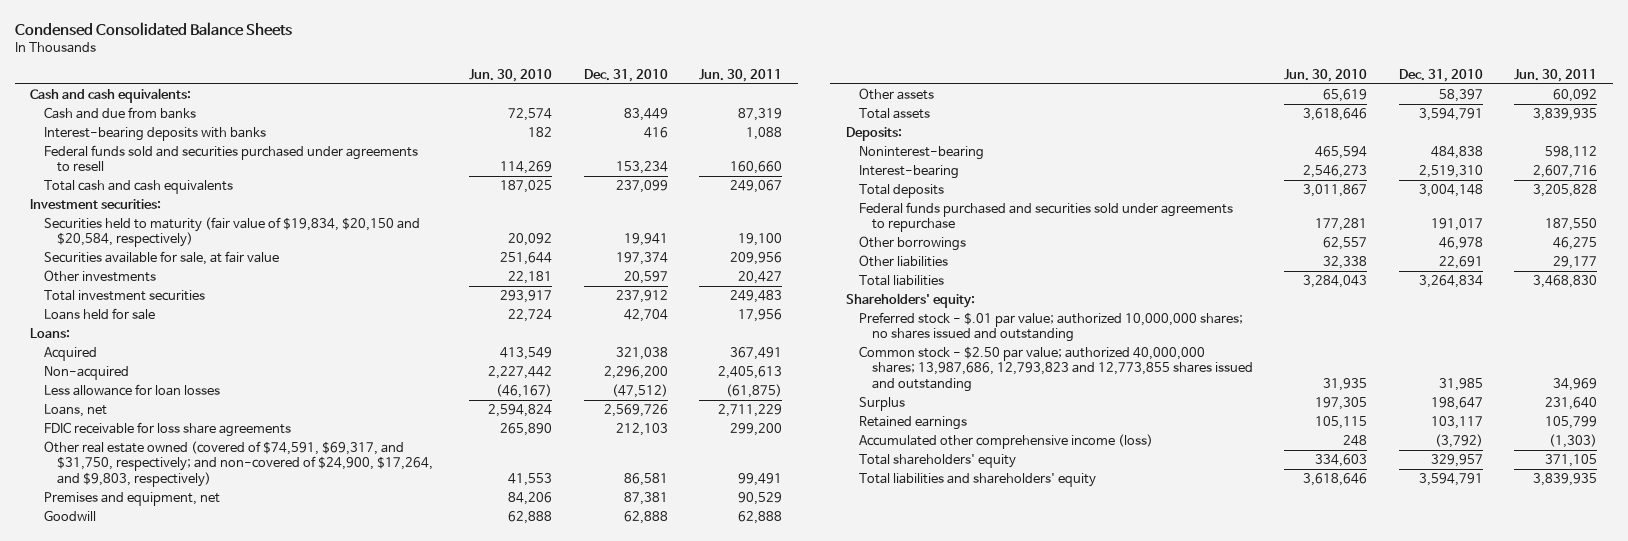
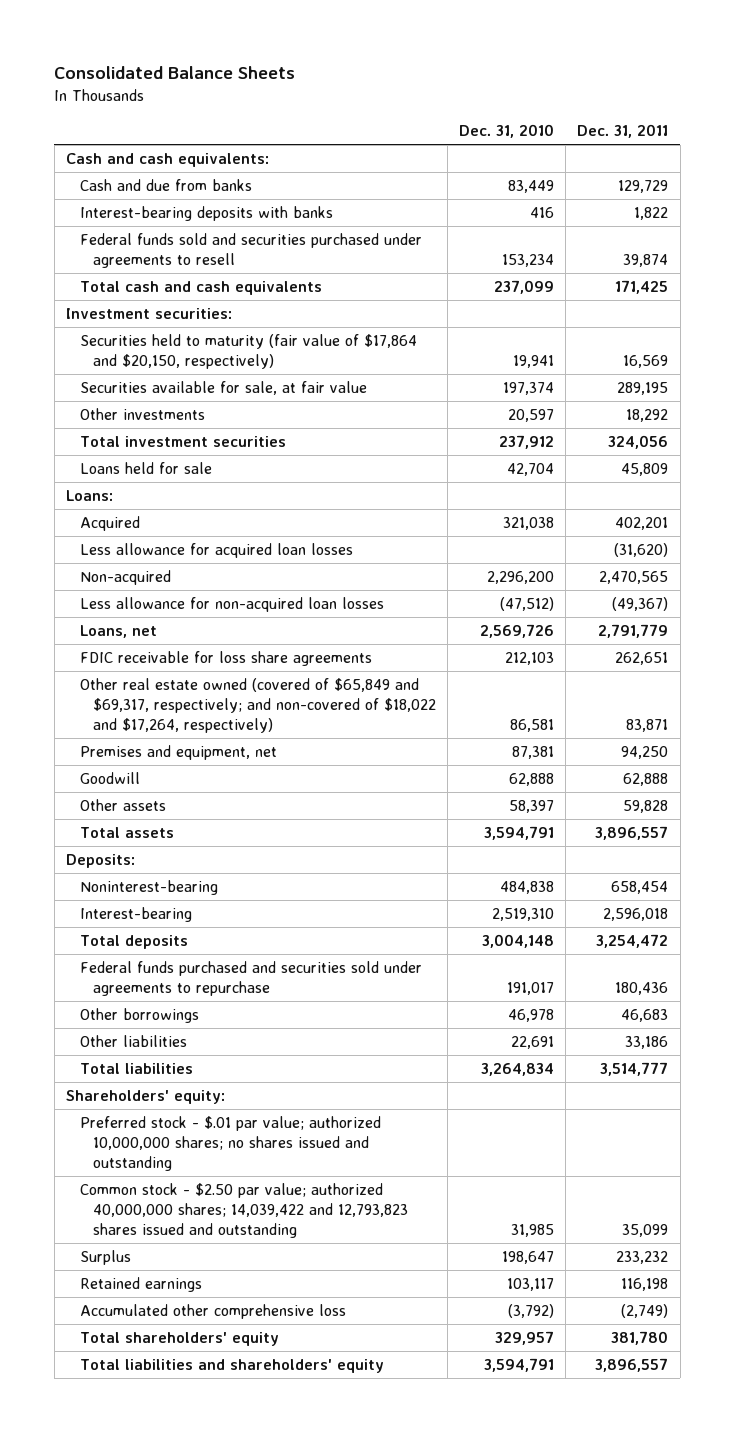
- Condensed Consolidated Balance Sheets
+ Consolidated Balance Sheets
- | Jun. 30, 2010 | Dec. 31, 2010 | Jun. 30, 2011
+ | Dec. 31, 2010 | Dec. 31, 2011
- Securities held to maturity (fair value of $19,834, $20,150 and $20,584, respectively) | 20,092 | 19,941 | 19,100
+ Securities held to maturity (fair value of $17,864 and $20,150, respectively) | 19,941 | 16,569
+ Less allowance for acquired loan losses | | (31,620)
- Less allowance for loan losses | (46,167) | (47,512) | (61,875)
+ Less allowance for non-acquired loan losses | (47,512) | (49,367)
- Other real estate owned (covered of $74,591, $69,317, and $31,750, respectively; and non-covered of $24,900, $17,264, and $9,803, respectively) | 41,553 | 86,581 | 99,491
+ Other real estate owned (covered of $65,849 and $69,317, respectively; and non-covered of $18,022 and $17,264, respectively) | 86,581 | 83,871
- Common stock - $2.50 par value; authorized 40,000,000 shares; 13,987,686, 12,793,823 and 12,773,855 shares issued and outstanding | 31,935 | 31,985 | 34,969
+ Common stock - $2.50 par value; authorized 40,000,000 shares; 14,039,422 and 12,793,823 shares issued and outstanding | 31,985 | 35,099
- Accumulated other comprehensive income (loss) | 248 | (3,792) | (1,303)
+ Accumulated other comprehensive loss | (3,792) | (2,749)

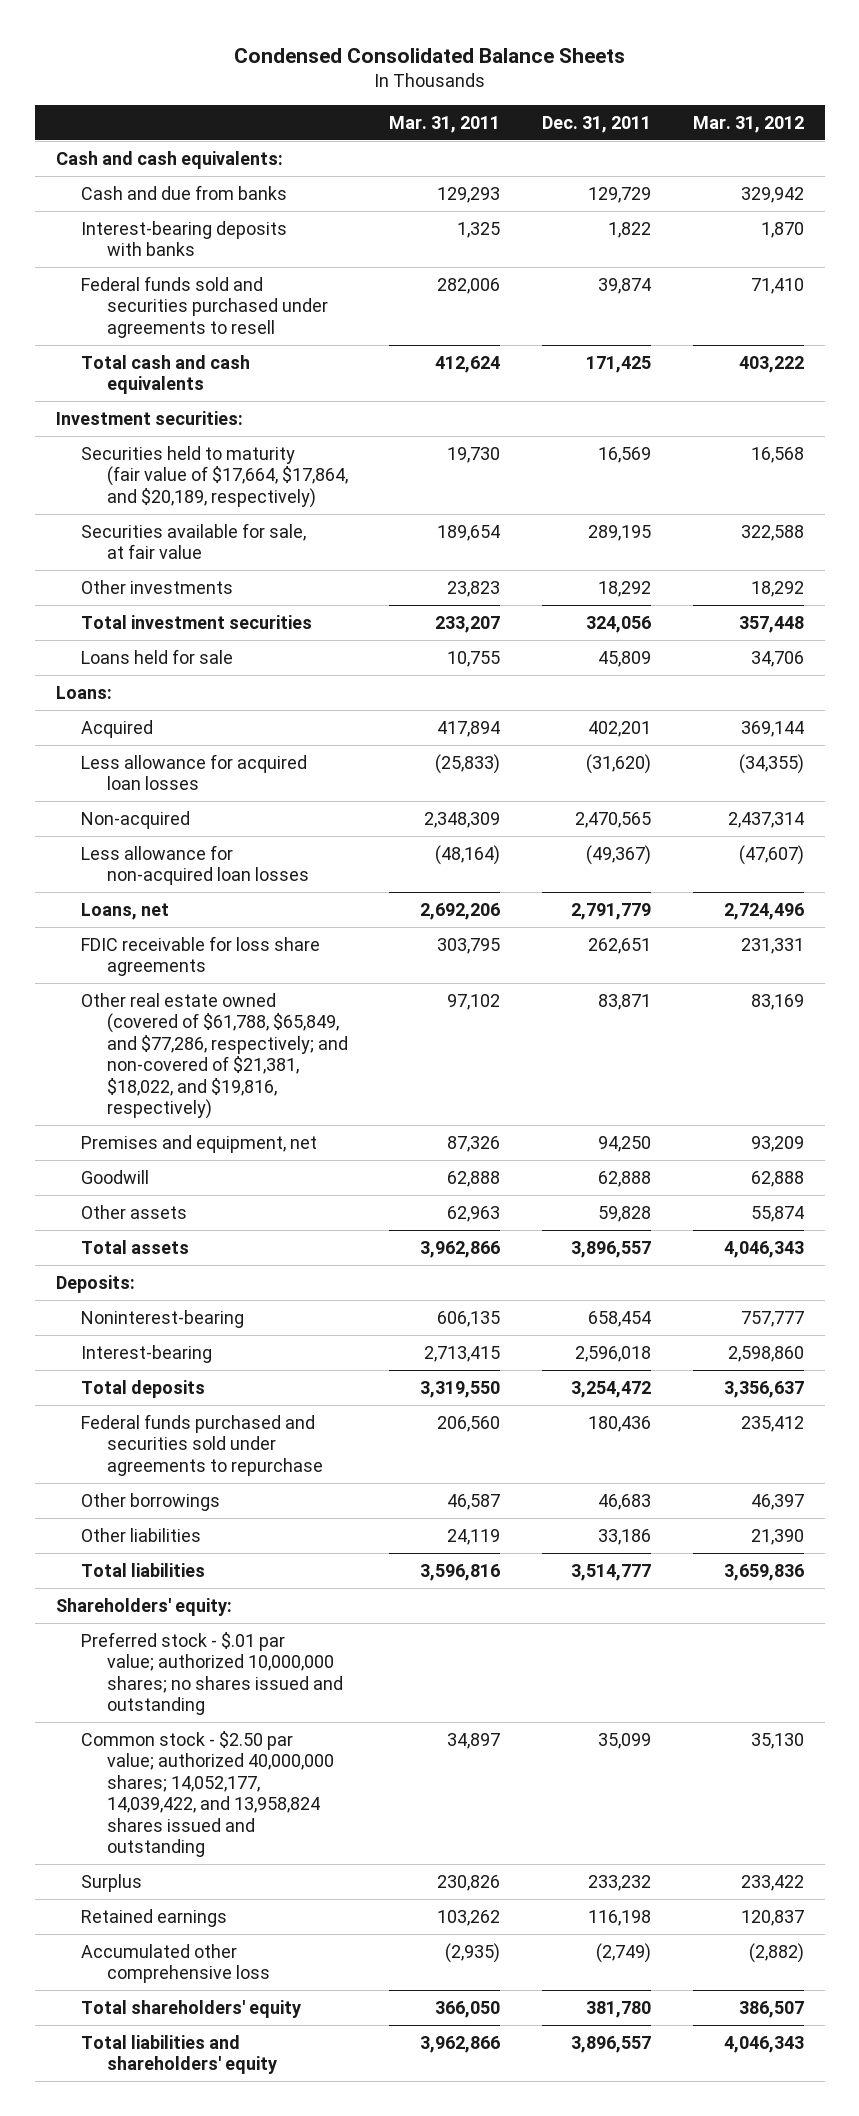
- Consolidated Balance Sheets
+ Condensed Consolidated Balance Sheets
- | Dec. 31, 2010 | Dec. 31, 2011
+ | Mar. 31, 2011 | Dec. 31, 2011 | Mar. 31, 2012
- Securities held to maturity (fair value of $17,864 and $20,150, respectively) | 19,941 | 16,569
+ Securities held to maturity (fair value of $17,664, $17,864, and $20,189, respectively) | 19,730 | 16,569 | 16,568
- Other real estate owned (covered of $65,849 and $69,317, respectively; and non-covered of $18,022 and $17,264, respectively) | 86,581 | 83,871
+ Other real estate owned (covered of $61,788, $65,849, and $77,286, respectively; and non-covered of $21,381, $18,022, and $19,816, respectively) | 97,102 | 83,871 | 83,169
- Common stock - $2.50 par value; authorized 40,000,000 shares; 14,039,422 and 12,793,823 shares issued and outstanding | 31,985 | 35,099
+ Common stock - $2.50 par value; authorized 40,000,000 shares; 14,052,177, 14,039,422, and 13,958,824 shares issued and outstanding | 34,897 | 35,099 | 35,130

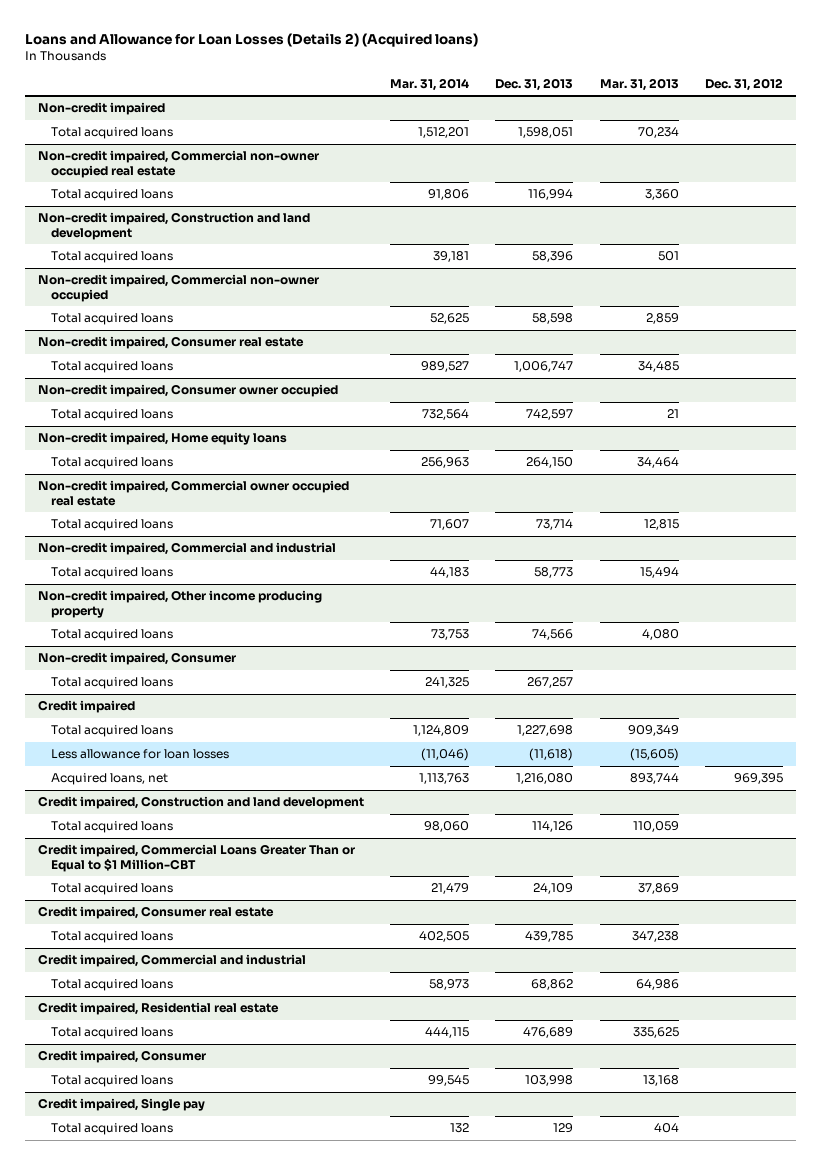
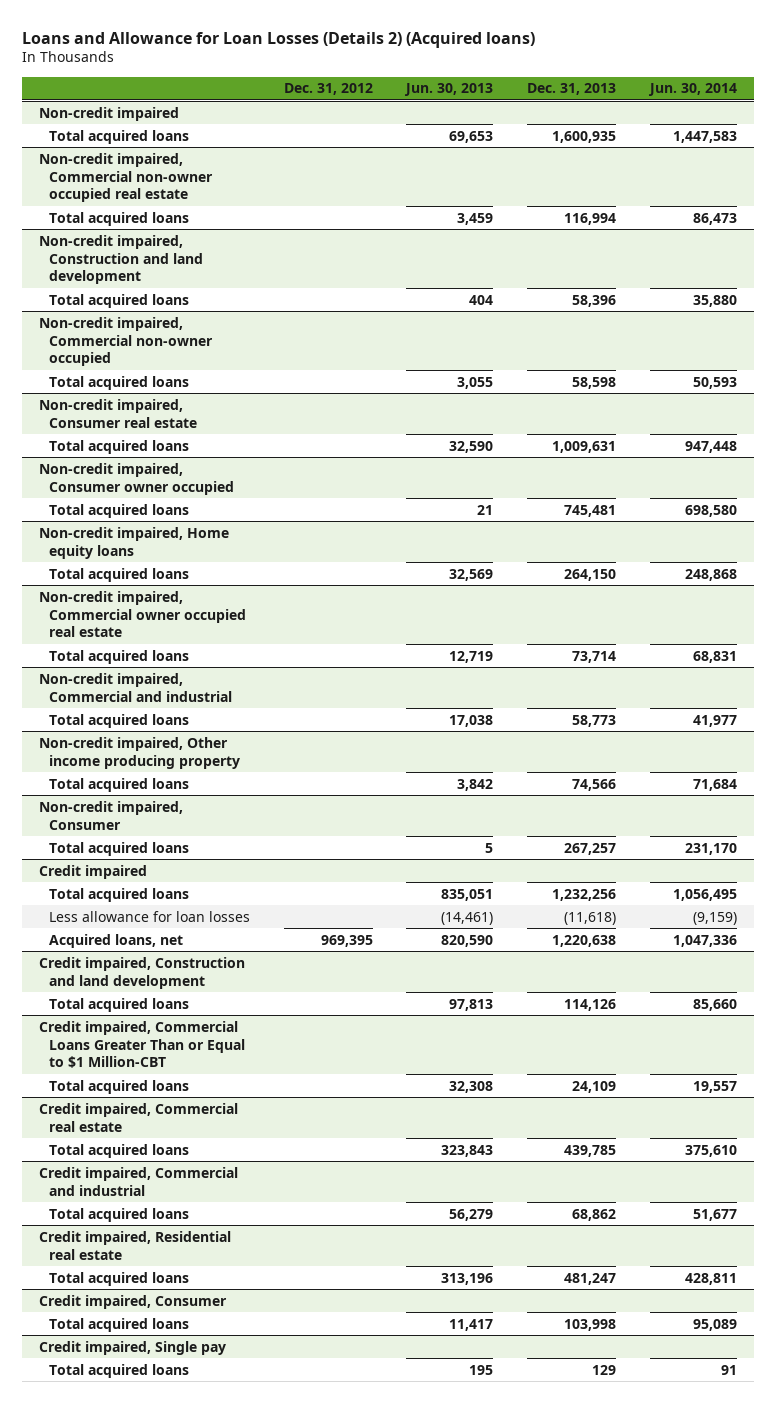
- | Mar. 31, 2014 | Dec. 31, 2013 | Mar. 31, 2013 | Dec. 31, 2012
+ | Dec. 31, 2012 | Jun. 30, 2013 | Dec. 31, 2013 | Jun. 30, 2014
@ Non-credit impaired
- Total acquired loans | 1,512,201 | 1,598,051 | 70,234 |
+ Total acquired loans | | 69,653 | 1,600,935 | 1,447,583
@ Non-credit impaired, Consumer real estate
- Total acquired loans | 989,527 | 1,006,747 | 34,485 |
+ Total acquired loans | | 32,590 | 1,009,631 | 947,448
@ Non-credit impaired, Consumer owner occupied
- Total acquired loans | 732,564 | 742,597 | 21 |
+ Total acquired loans | | 21 | 745,481 | 698,580
@ Credit impaired
- Total acquired loans | 1,124,809 | 1,227,698 | 909,349 |
+ Total acquired loans | | 835,051 | 1,232,256 | 1,056,495
- Acquired loans, net | 1,113,763 | 1,216,080 | 893,744 | 969,395
+ Acquired loans, net | 969,395 | 820,590 | 1,220,638 | 1,047,336
- Credit impaired, Consumer real estate
+ Credit impaired, Commercial real estate
@ Credit impaired, Residential real estate
- Total acquired loans | 444,115 | 476,689 | 335,625 |
+ Total acquired loans | | 313,196 | 481,247 | 428,811

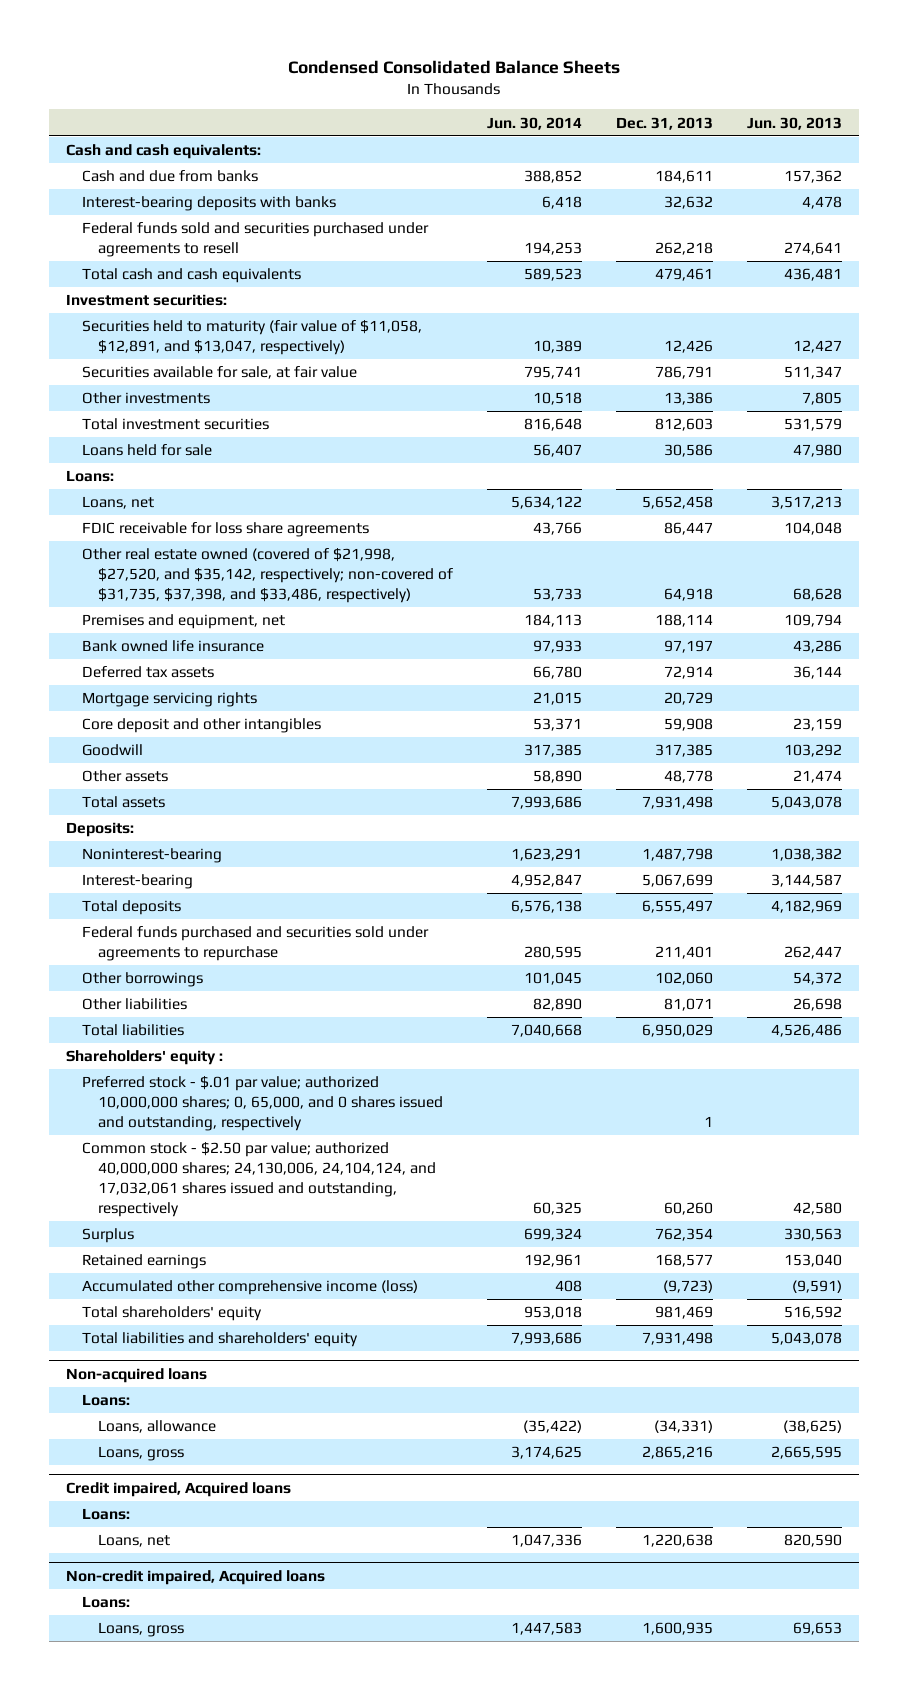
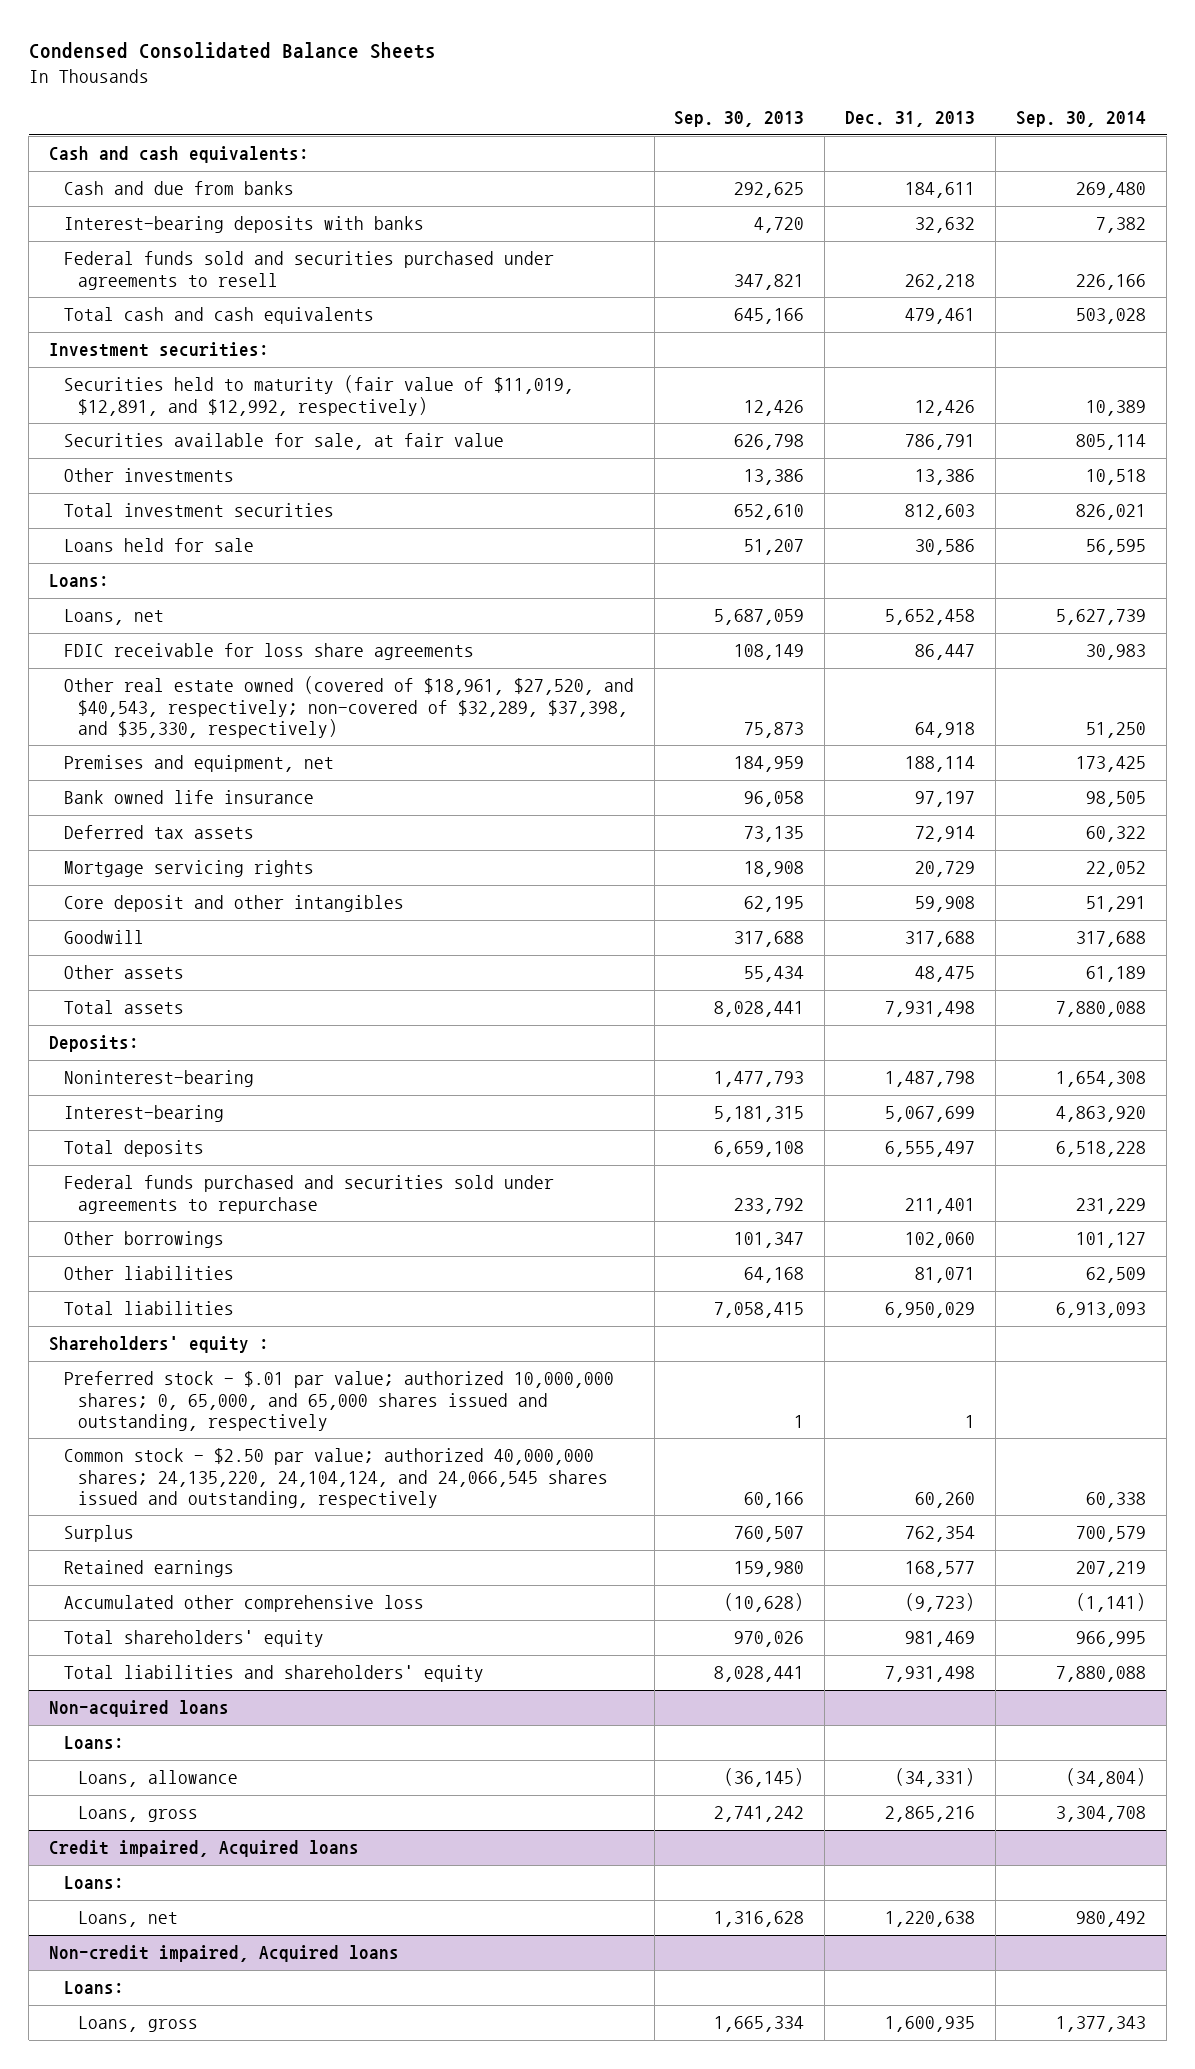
- | Jun. 30, 2014 | Dec. 31, 2013 | Jun. 30, 2013
+ | Sep. 30, 2013 | Dec. 31, 2013 | Sep. 30, 2014
- Securities held to maturity (fair value of $11,058, $12,891, and $13,047, respectively) | 10,389 | 12,426 | 12,427
+ Securities held to maturity (fair value of $11,019, $12,891, and $12,992, respectively) | 12,426 | 12,426 | 10,389
- Other real estate owned (covered of $21,998, $27,520, and $35,142, respectively; non-covered of $31,735, $37,398, and $33,486, respectively) | 53,733 | 64,918 | 68,628
+ Other real estate owned (covered of $18,961, $27,520, and $40,543, respectively; non-covered of $32,289, $37,398, and $35,330, respectively) | 75,873 | 64,918 | 51,250
- Goodwill | 317,385 | 317,385 | 103,292
- Other assets | 58,890 | 48,778 | 21,474
+ Goodwill | 317,688 | 317,688 | 317,688
+ Other assets | 55,434 | 48,475 | 61,189
- Preferred stock - $.01 par value; authorized 10,000,000 shares; 0, 65,000, and 0 shares issued and outstanding, respectively | | 1 |
- Common stock - $2.50 par value; authorized 40,000,000 shares; 24,130,006, 24,104,124, and 17,032,061 shares issued and outstanding, respectively | 60,325 | 60,260 | 42,580
+ Preferred stock - $.01 par value; authorized 10,000,000 shares; 0, 65,000, and 65,000 shares issued and outstanding, respectively | 1 | 1 |
+ Common stock - $2.50 par value; authorized 40,000,000 shares; 24,135,220, 24,104,124, and 24,066,545 shares issued and outstanding, respectively | 60,166 | 60,260 | 60,338
- Accumulated other comprehensive income (loss) | 408 | (9,723) | (9,591)
+ Accumulated other comprehensive loss | (10,628) | (9,723) | (1,141)

